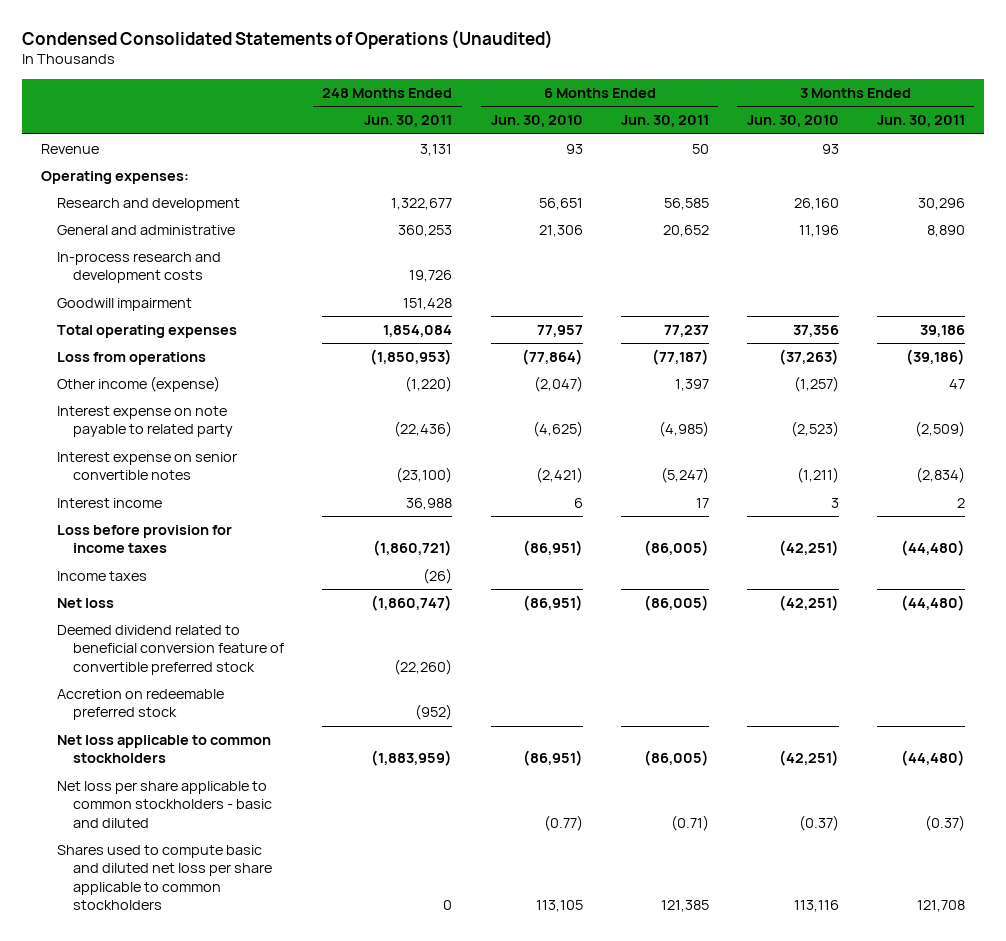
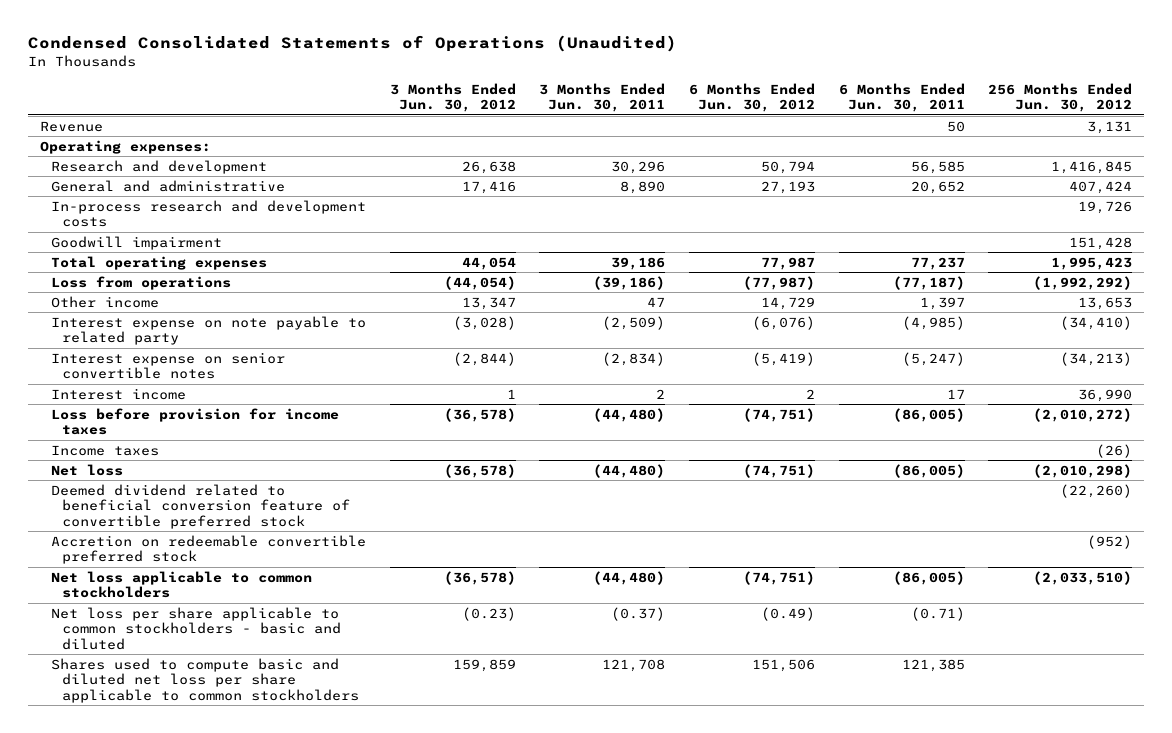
- | 248 Months Ended Jun. 30, 2011 | 6 Months Ended Jun. 30, 2010 | 6 Months Ended Jun. 30, 2011 | 3 Months Ended Jun. 30, 2010 | 3 Months Ended Jun. 30, 2011
+ | 3 Months Ended Jun. 30, 2012 | 3 Months Ended Jun. 30, 2011 | 6 Months Ended Jun. 30, 2012 | 6 Months Ended Jun. 30, 2011 | 256 Months Ended Jun. 30, 2012
- Other income (expense) | (1,220) | (2,047) | 1,397 | (1,257) | 47
+ Other income | 13,347 | 47 | 14,729 | 1,397 | 13,653
- Accretion on redeemable preferred stock | (952) | | | |
+ Accretion on redeemable convertible preferred stock | | | | | (952)

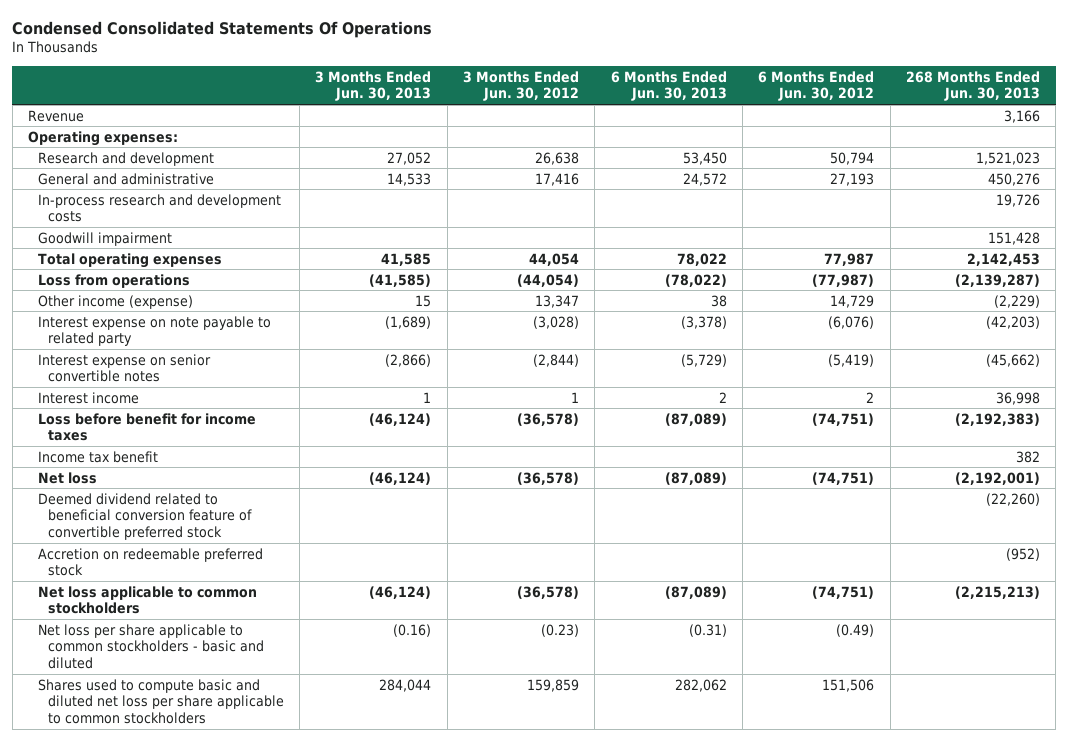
- Condensed Consolidated Statements of Operations (Unaudited)
+ Condensed Consolidated Statements Of Operations
- | 3 Months Ended Jun. 30, 2012 | 3 Months Ended Jun. 30, 2011 | 6 Months Ended Jun. 30, 2012 | 6 Months Ended Jun. 30, 2011 | 256 Months Ended Jun. 30, 2012
+ | 3 Months Ended Jun. 30, 2013 | 3 Months Ended Jun. 30, 2012 | 6 Months Ended Jun. 30, 2013 | 6 Months Ended Jun. 30, 2012 | 268 Months Ended Jun. 30, 2013
- Other income | 13,347 | 47 | 14,729 | 1,397 | 13,653
+ Other income (expense) | 15 | 13,347 | 38 | 14,729 | (2,229)
- Loss before provision for income taxes | (36,578) | (44,480) | (74,751) | (86,005) | (2,010,272)
- Income taxes | | | | | (26)
+ Loss before benefit for income taxes | (46,124) | (36,578) | (87,089) | (74,751) | (2,192,383)
+ Income tax benefit | | | | | 382
- Accretion on redeemable convertible preferred stock | | | | | (952)
+ Accretion on redeemable preferred stock | | | | | (952)

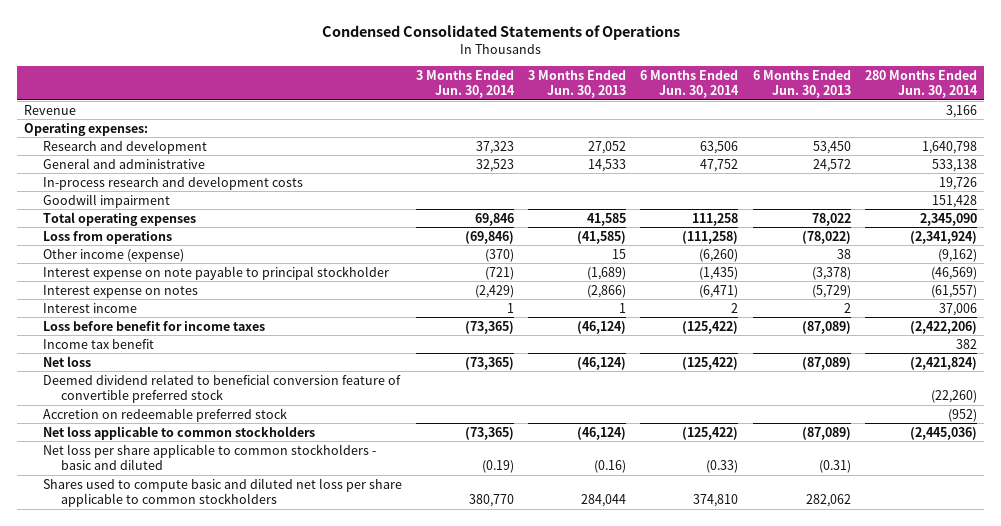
- Condensed Consolidated Statements Of Operations
+ Condensed Consolidated Statements of Operations
- | 3 Months Ended Jun. 30, 2013 | 3 Months Ended Jun. 30, 2012 | 6 Months Ended Jun. 30, 2013 | 6 Months Ended Jun. 30, 2012 | 268 Months Ended Jun. 30, 2013
+ | 3 Months Ended Jun. 30, 2014 | 3 Months Ended Jun. 30, 2013 | 6 Months Ended Jun. 30, 2014 | 6 Months Ended Jun. 30, 2013 | 280 Months Ended Jun. 30, 2014
- Interest expense on note payable to related party | (1,689) | (3,028) | (3,378) | (6,076) | (42,203)
- Interest expense on senior convertible notes | (2,866) | (2,844) | (5,729) | (5,419) | (45,662)
+ Interest expense on note payable to principal stockholder | (721) | (1,689) | (1,435) | (3,378) | (46,569)
+ Interest expense on notes | (2,429) | (2,866) | (6,471) | (5,729) | (61,557)

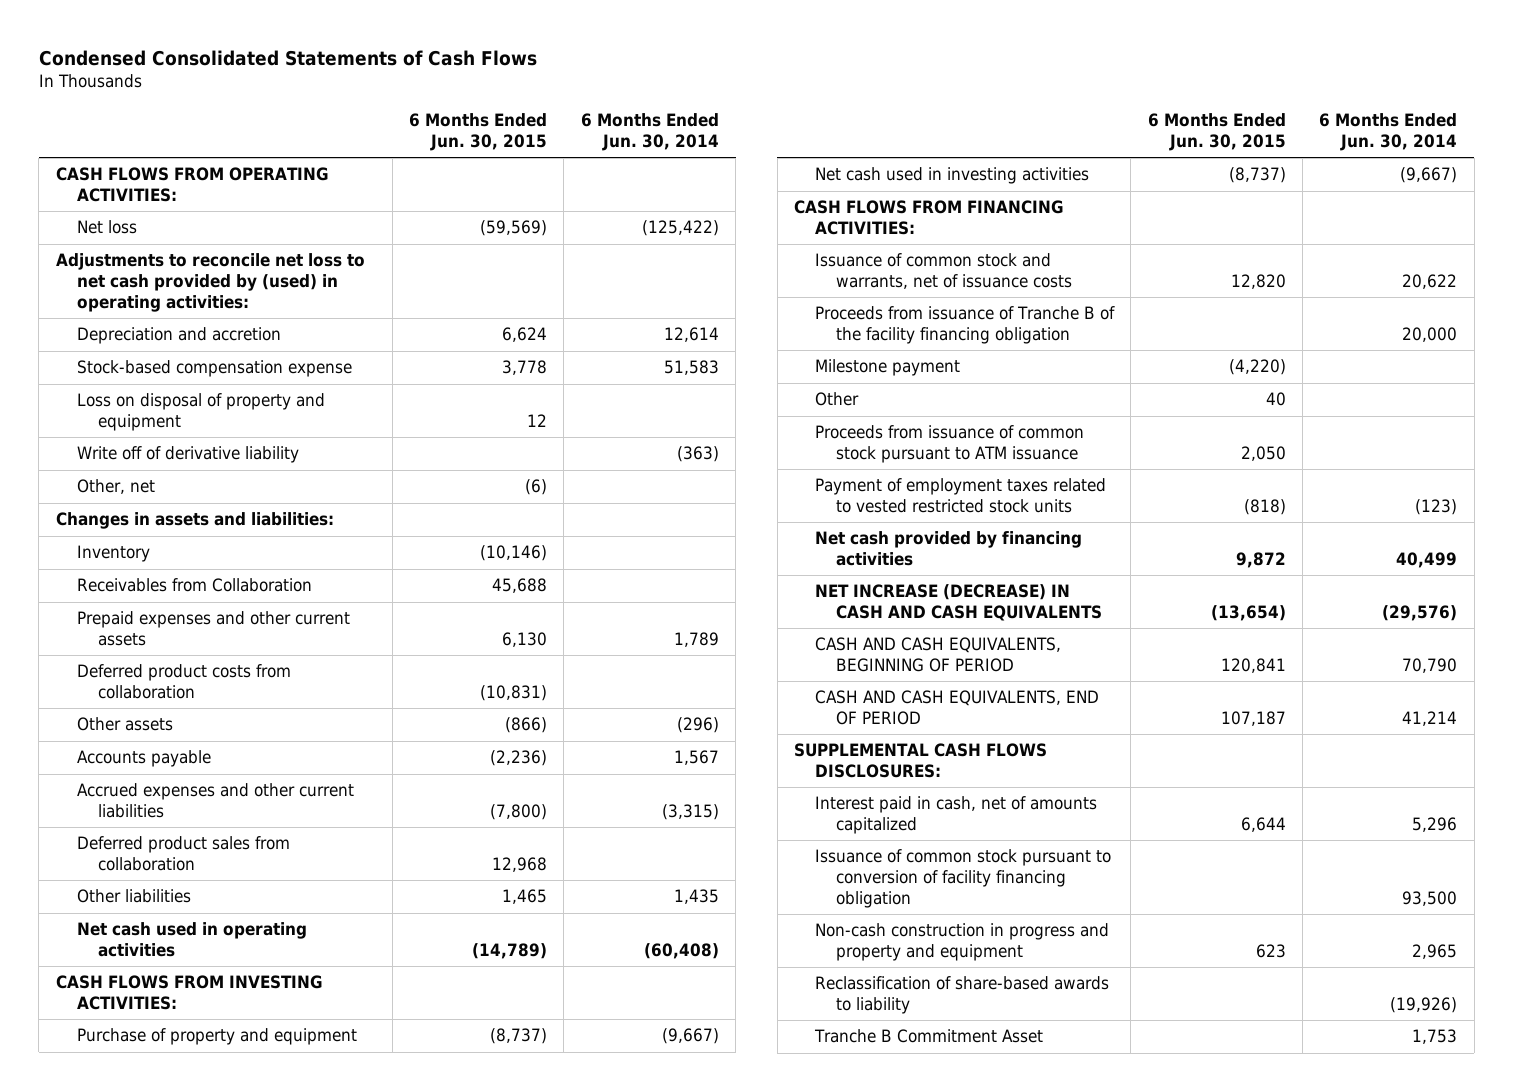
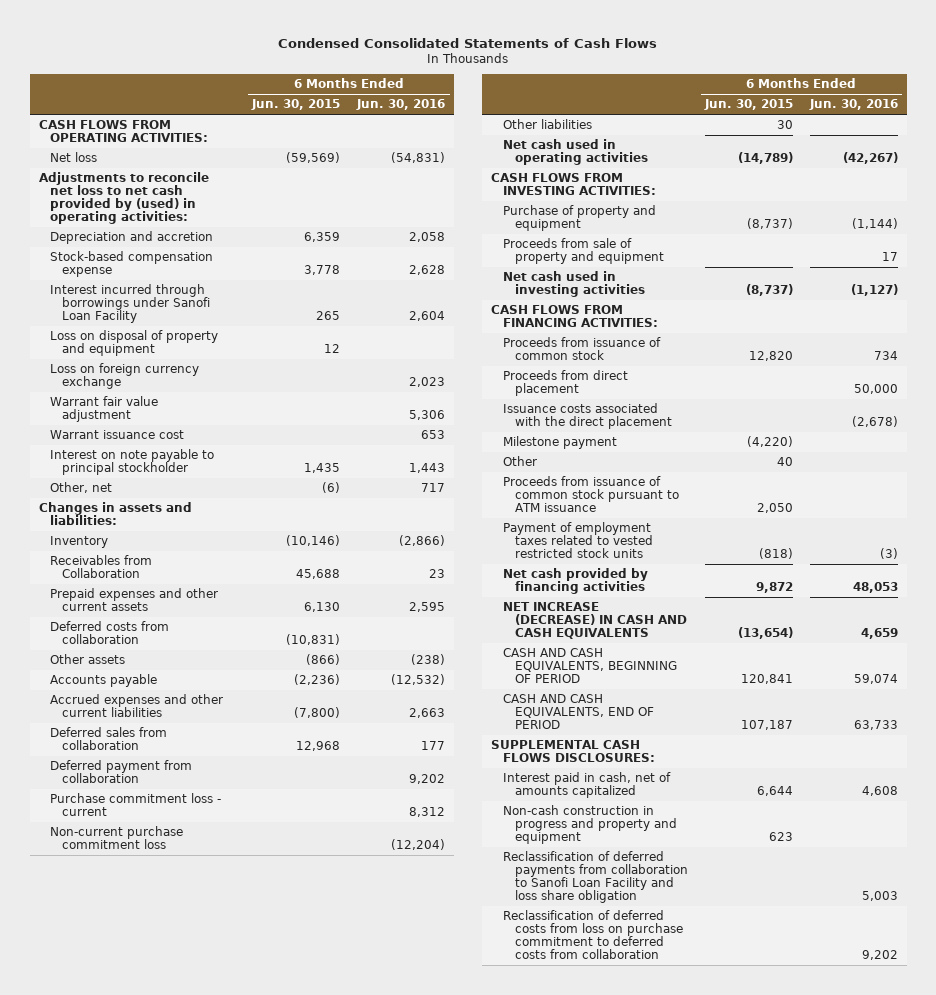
- | 6 Months Ended Jun. 30, 2015 | 6 Months Ended Jun. 30, 2014
+ | 6 Months Ended Jun. 30, 2015 | 6 Months Ended Jun. 30, 2016
- Depreciation and accretion | 6,624 | 12,614
+ Depreciation and accretion | 6,359 | 2,058
+ Interest incurred through borrowings under Sanofi Loan Facility | 265 | 2,604
- Write off of derivative liability | | (363)
+ Loss on foreign currency exchange | | 2,023
+ Warrant fair value adjustment | | 5,306
+ Warrant issuance cost | | 653
+ Interest on note payable to principal stockholder | 1,435 | 1,443
- Deferred product costs from collaboration | (10,831) |
+ Deferred costs from collaboration | (10,831) |
- Deferred product sales from collaboration | 12,968 |
- Other liabilities | 1,465 | 1,435
+ Deferred sales from collaboration | 12,968 | 177
+ Deferred payment from collaboration | | 9,202
+ Purchase commitment loss - current | | 8,312
+ Non-current purchase commitment loss | | (12,204)
+ Other liabilities | 30 |
+ Proceeds from sale of property and equipment | | 17
- Issuance of common stock and warrants, net of issuance costs | 12,820 | 20,622
- Proceeds from issuance of Tranche B of the facility financing obligation | | 20,000
+ Proceeds from issuance of common stock | 12,820 | 734
+ Proceeds from direct placement | | 50,000
+ Issuance costs associated with the direct placement | | (2,678)
- Issuance of common stock pursuant to conversion of facility financing obligation | | 93,500
- Reclassification of share-based awards to liability | | (19,926)
- Tranche B Commitment Asset | | 1,753
+ Reclassification of deferred payments from collaboration to Sanofi Loan Facility and loss share obligation | | 5,003
+ Reclassification of deferred costs from loss on purchase commitment to deferred costs from collaboration | | 9,202

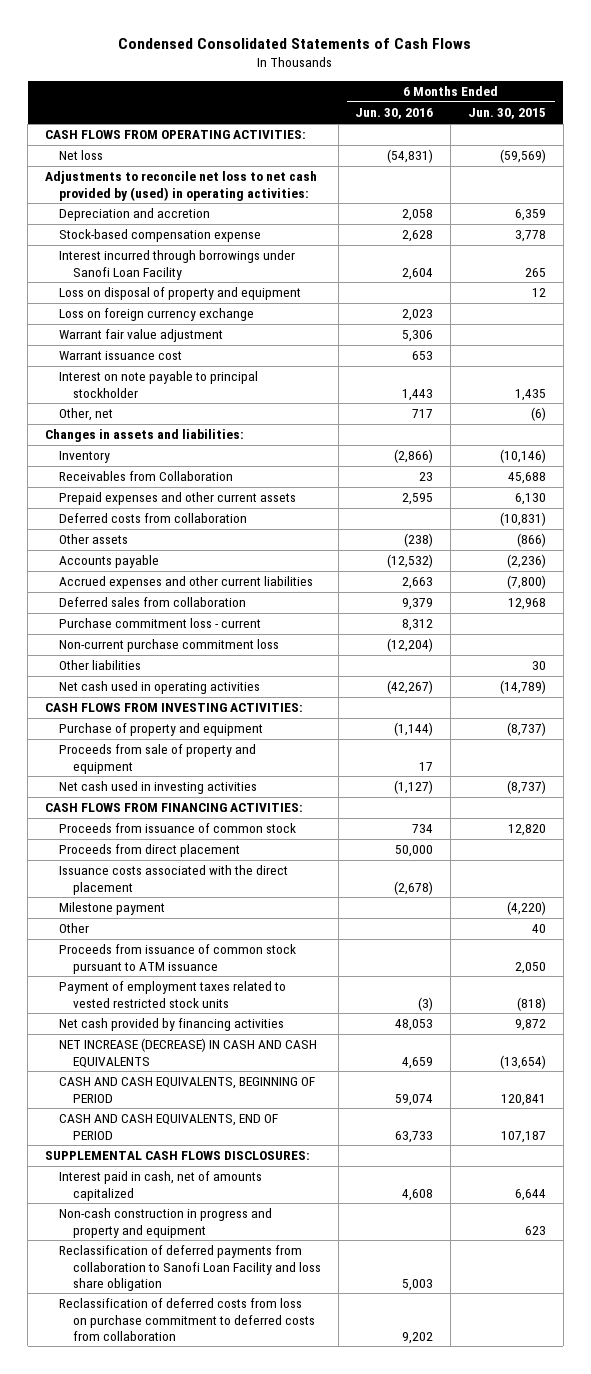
- | 6 Months Ended Jun. 30, 2015 | 6 Months Ended Jun. 30, 2016
+ | 6 Months Ended Jun. 30, 2016 | 6 Months Ended Jun. 30, 2015
- Deferred sales from collaboration | 12,968 | 177
- Deferred payment from collaboration | | 9,202
+ Deferred sales from collaboration | 9,379 | 12,968

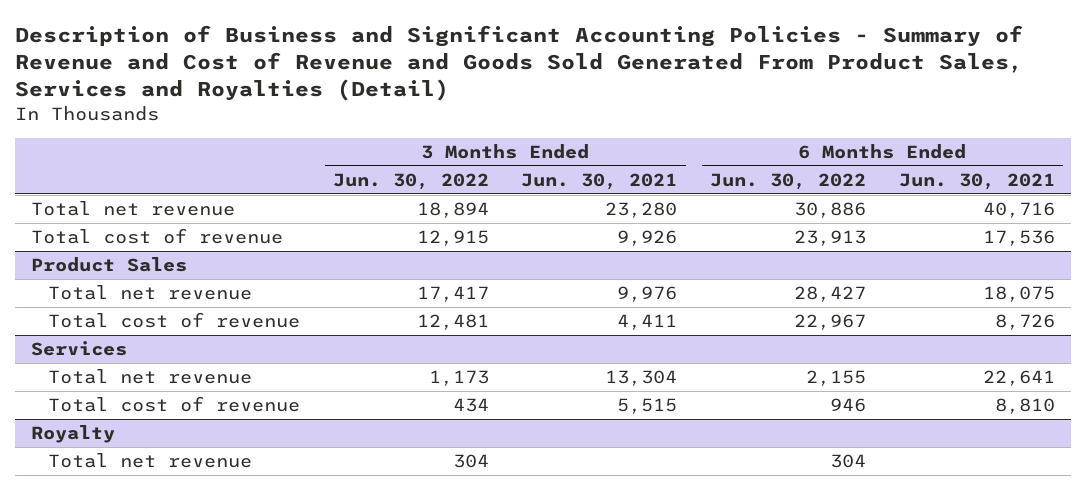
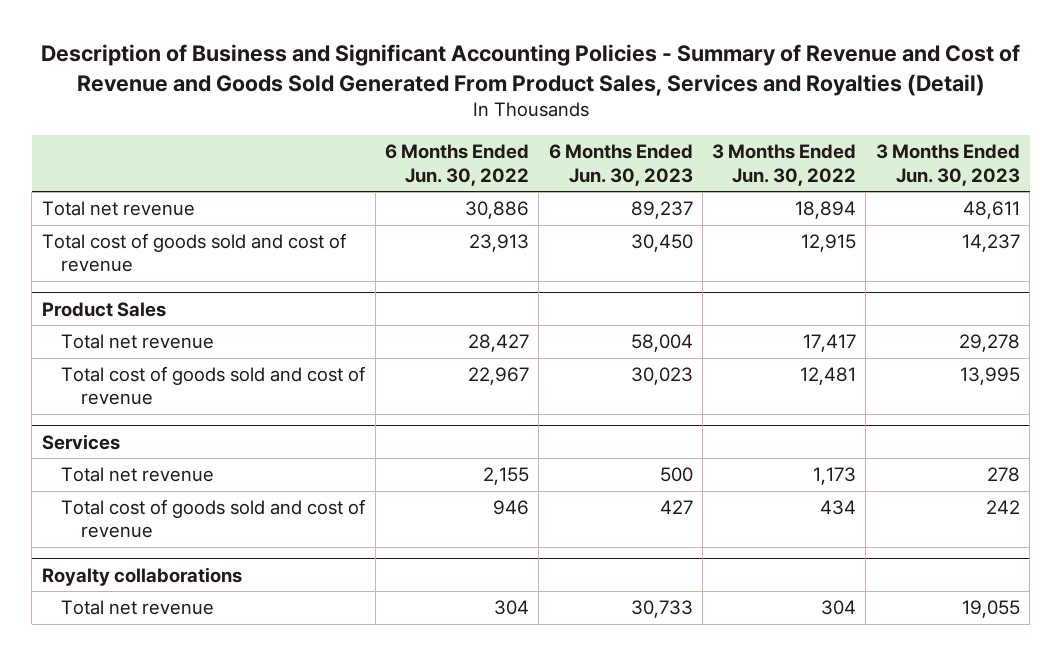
- | 3 Months Ended Jun. 30, 2022 | 3 Months Ended Jun. 30, 2021 | 6 Months Ended Jun. 30, 2022 | 6 Months Ended Jun. 30, 2021
+ | 6 Months Ended Jun. 30, 2022 | 6 Months Ended Jun. 30, 2023 | 3 Months Ended Jun. 30, 2022 | 3 Months Ended Jun. 30, 2023
- Total cost of revenue | 12,915 | 9,926 | 23,913 | 17,536
+ Total cost of goods sold and cost of revenue | 23,913 | 30,450 | 12,915 | 14,237
@ Product Sales
- Total cost of revenue | 12,481 | 4,411 | 22,967 | 8,726
+ Total cost of goods sold and cost of revenue | 22,967 | 30,023 | 12,481 | 13,995
@ Services
- Total cost of revenue | 434 | 5,515 | 946 | 8,810
- Royalty
@ Services
+ Total cost of goods sold and cost of revenue | 946 | 427 | 434 | 242
+ Royalty collaborations

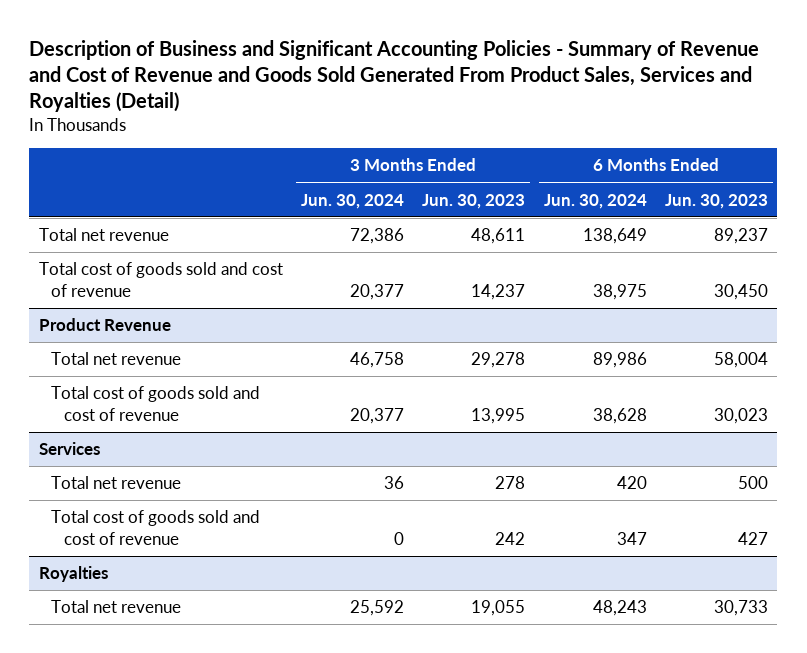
- | 6 Months Ended Jun. 30, 2022 | 6 Months Ended Jun. 30, 2023 | 3 Months Ended Jun. 30, 2022 | 3 Months Ended Jun. 30, 2023
+ | 3 Months Ended Jun. 30, 2024 | 3 Months Ended Jun. 30, 2023 | 6 Months Ended Jun. 30, 2024 | 6 Months Ended Jun. 30, 2023
- Product Sales
+ Product Revenue
- Royalty collaborations
+ Royalties

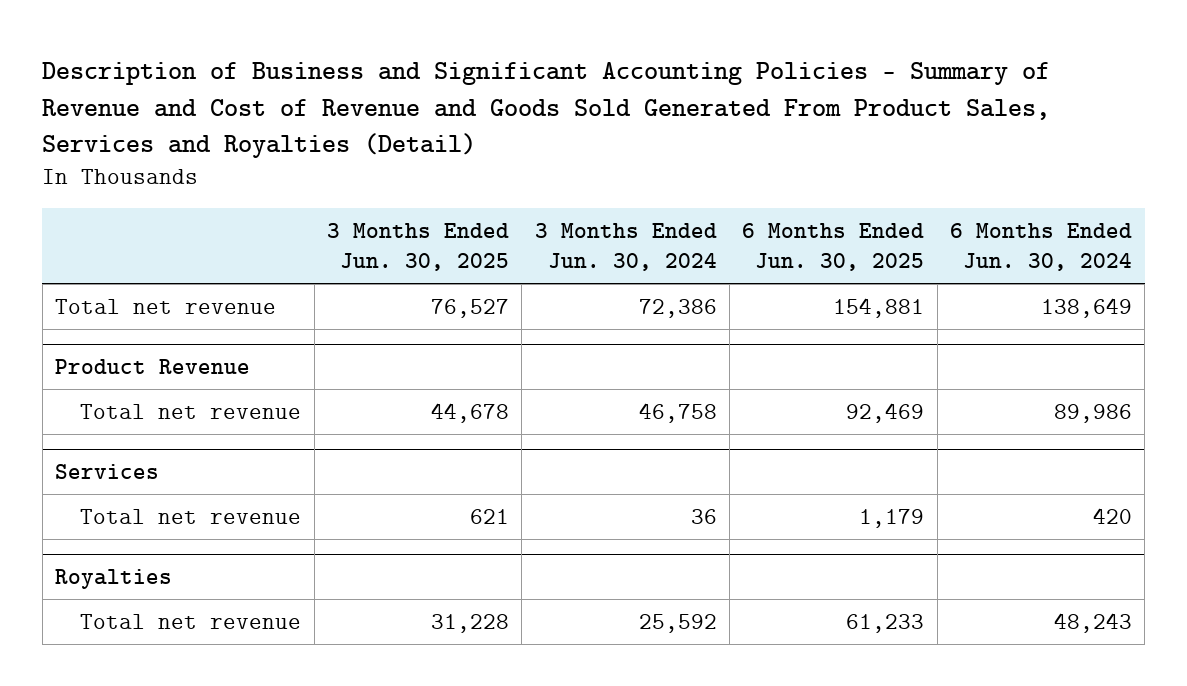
- | 3 Months Ended Jun. 30, 2024 | 3 Months Ended Jun. 30, 2023 | 6 Months Ended Jun. 30, 2024 | 6 Months Ended Jun. 30, 2023
+ | 3 Months Ended Jun. 30, 2025 | 3 Months Ended Jun. 30, 2024 | 6 Months Ended Jun. 30, 2025 | 6 Months Ended Jun. 30, 2024
- Total cost of goods sold and cost of revenue | 20,377 | 14,237 | 38,975 | 30,450
@ Product Revenue
- Total cost of goods sold and cost of revenue | 20,377 | 13,995 | 38,628 | 30,023
@ Services
- Total cost of goods sold and cost of revenue | 0 | 242 | 347 | 427

